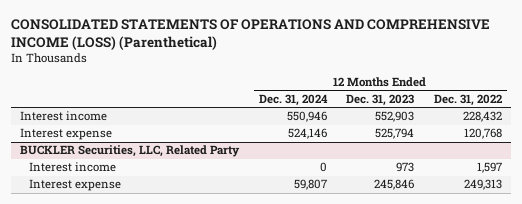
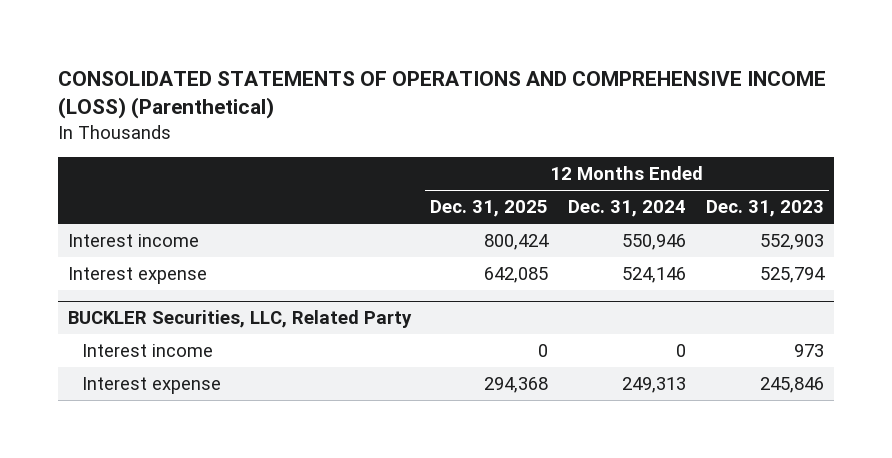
- | 12 Months Ended Dec. 31, 2024 | 12 Months Ended Dec. 31, 2023 | 12 Months Ended Dec. 31, 2022
+ | 12 Months Ended Dec. 31, 2025 | 12 Months Ended Dec. 31, 2024 | 12 Months Ended Dec. 31, 2023
@ BUCKLER Securities, LLC, Related Party
- Interest expense | 59,807 | 245,846 | 249,313
+ Interest expense | 294,368 | 249,313 | 245,846

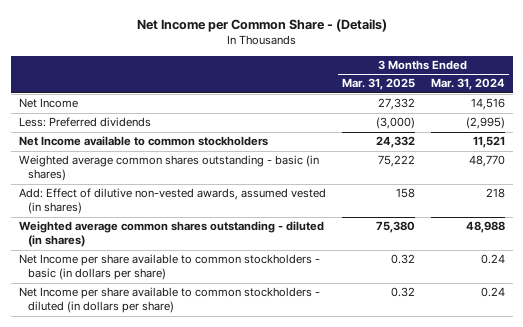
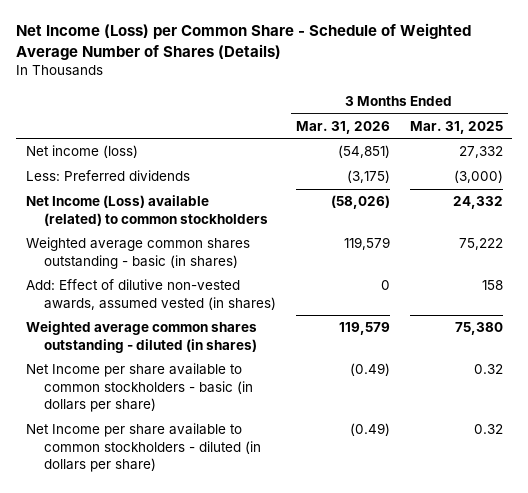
- Net Income per Common Share - (Details)
+ Net Income (Loss) per Common Share - Schedule of Weighted Average Number of Shares (Details)
- | 3 Months Ended Mar. 31, 2025 | 3 Months Ended Mar. 31, 2024
+ | 3 Months Ended Mar. 31, 2026 | 3 Months Ended Mar. 31, 2025
- Net Income | 27,332 | 14,516
+ Net income (loss) | (54,851) | 27,332
- Net Income available to common stockholders | 24,332 | 11,521
+ Net Income (Loss) available (related) to common stockholders | (58,026) | 24,332

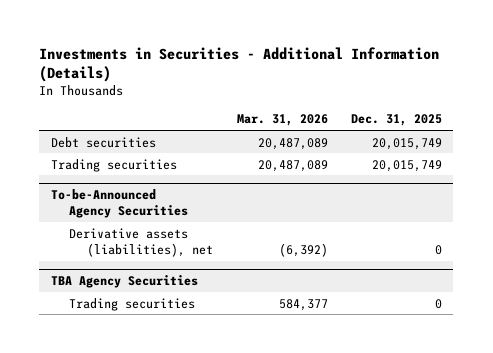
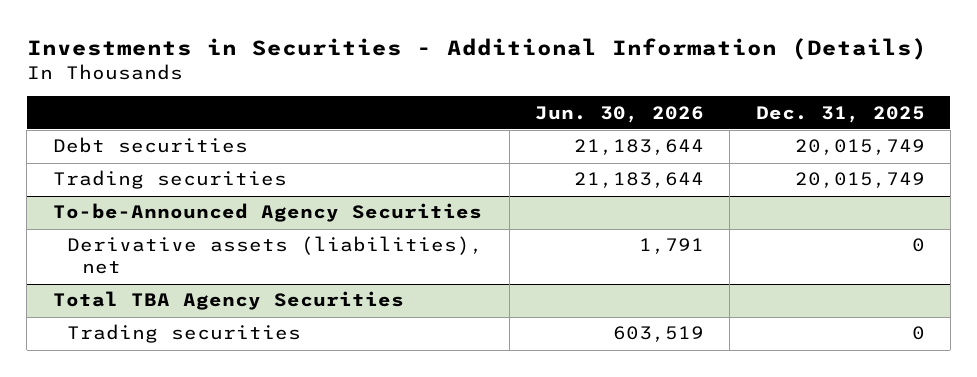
- | Mar. 31, 2026 | Dec. 31, 2025
+ | Jun. 30, 2026 | Dec. 31, 2025
- TBA Agency Securities
+ Total TBA Agency Securities

